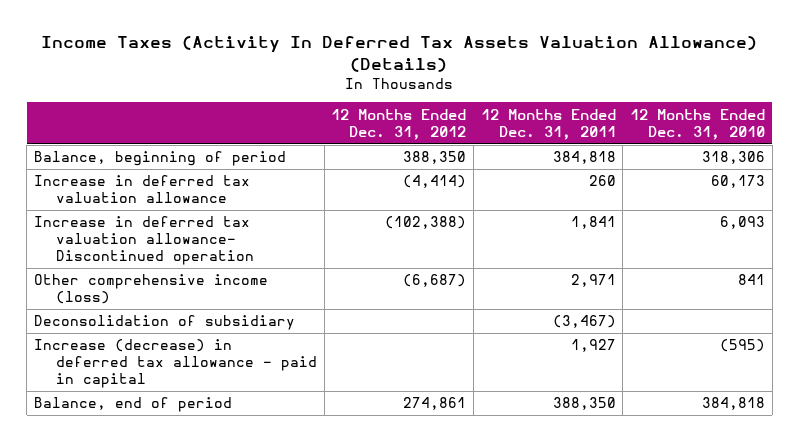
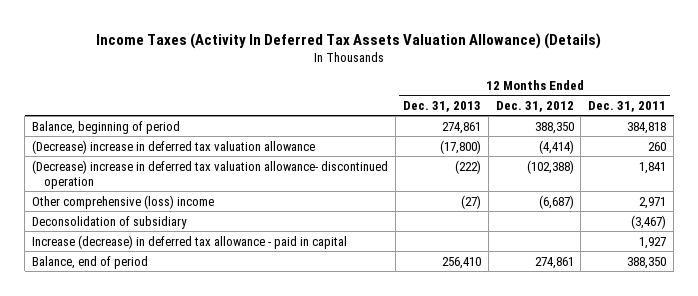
- | 12 Months Ended Dec. 31, 2012 | 12 Months Ended Dec. 31, 2011 | 12 Months Ended Dec. 31, 2010
+ | 12 Months Ended Dec. 31, 2013 | 12 Months Ended Dec. 31, 2012 | 12 Months Ended Dec. 31, 2011
- Increase in deferred tax valuation allowance | (4,414) | 260 | 60,173
- Increase in deferred tax valuation allowance- Discontinued operation | (102,388) | 1,841 | 6,093
- Other comprehensive income (loss) | (6,687) | 2,971 | 841
+ (Decrease) increase in deferred tax valuation allowance | (17,800) | (4,414) | 260
+ (Decrease) increase in deferred tax valuation allowance- discontinued operation | (222) | (102,388) | 1,841
+ Other comprehensive (loss) income | (27) | (6,687) | 2,971

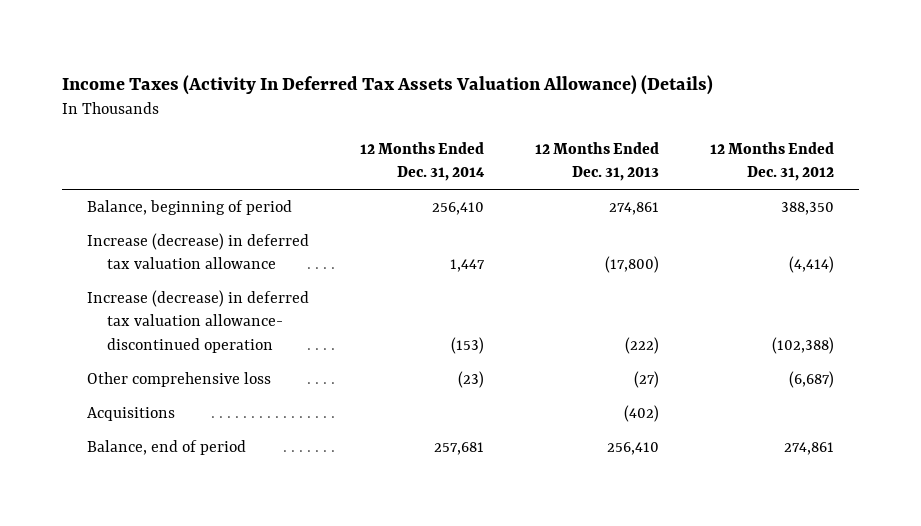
- | 12 Months Ended Dec. 31, 2013 | 12 Months Ended Dec. 31, 2012 | 12 Months Ended Dec. 31, 2011
+ | 12 Months Ended Dec. 31, 2014 | 12 Months Ended Dec. 31, 2013 | 12 Months Ended Dec. 31, 2012
- (Decrease) increase in deferred tax valuation allowance | (17,800) | (4,414) | 260
- (Decrease) increase in deferred tax valuation allowance- discontinued operation | (222) | (102,388) | 1,841
- Other comprehensive (loss) income | (27) | (6,687) | 2,971
- Deconsolidation of subsidiary | | | (3,467)
- Increase (decrease) in deferred tax allowance - paid in capital | | | 1,927
+ Increase (decrease) in deferred tax valuation allowance | 1,447 | (17,800) | (4,414)
+ Increase (decrease) in deferred tax valuation allowance- discontinued operation | (153) | (222) | (102,388)
+ Other comprehensive loss | (23) | (27) | (6,687)
+ Acquisitions | | (402) |

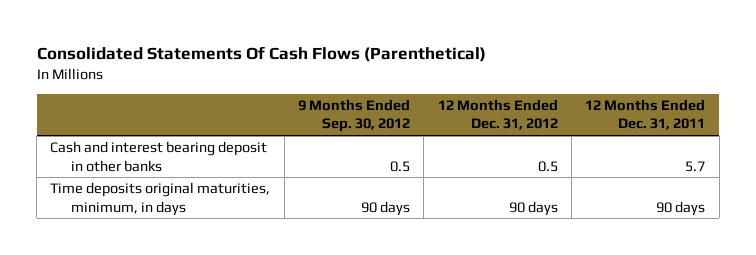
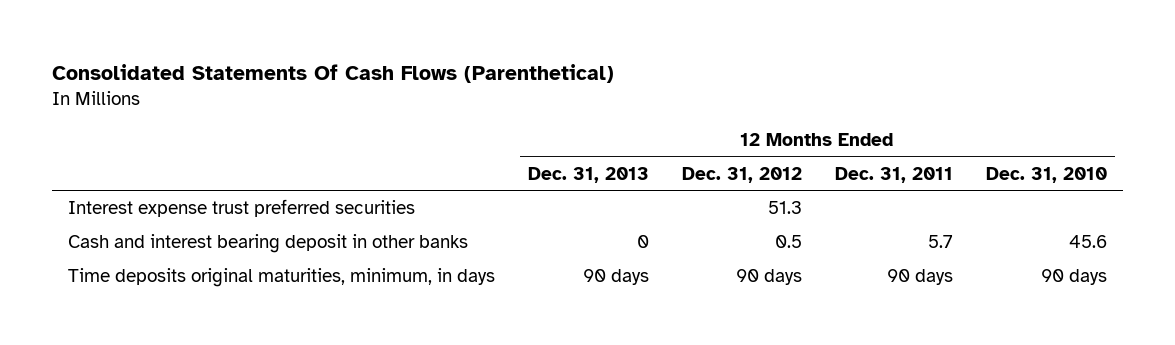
- | 9 Months Ended Sep. 30, 2012 | 12 Months Ended Dec. 31, 2012 | 12 Months Ended Dec. 31, 2011
+ | 12 Months Ended Dec. 31, 2013 | 12 Months Ended Dec. 31, 2012 | 12 Months Ended Dec. 31, 2011 | 12 Months Ended Dec. 31, 2010
+ Interest expense trust preferred securities | | 51.3 | |

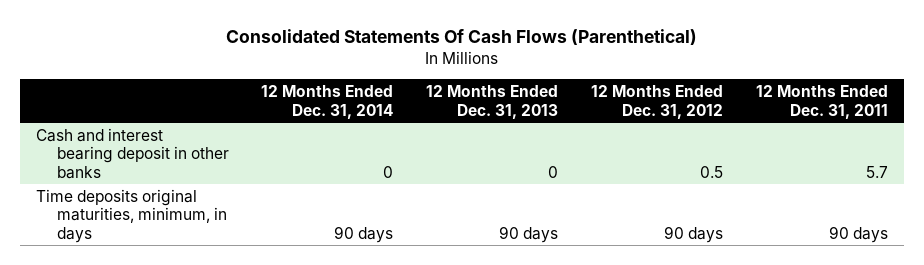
- | 12 Months Ended Dec. 31, 2013 | 12 Months Ended Dec. 31, 2012 | 12 Months Ended Dec. 31, 2011 | 12 Months Ended Dec. 31, 2010
+ | 12 Months Ended Dec. 31, 2014 | 12 Months Ended Dec. 31, 2013 | 12 Months Ended Dec. 31, 2012 | 12 Months Ended Dec. 31, 2011
- Interest expense trust preferred securities | | 51.3 | |

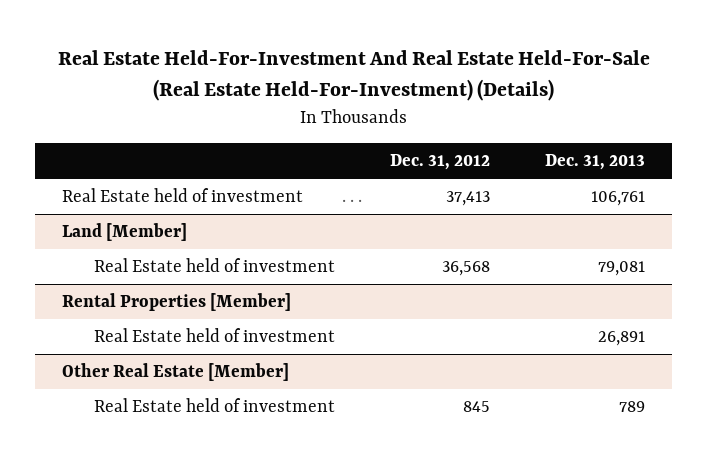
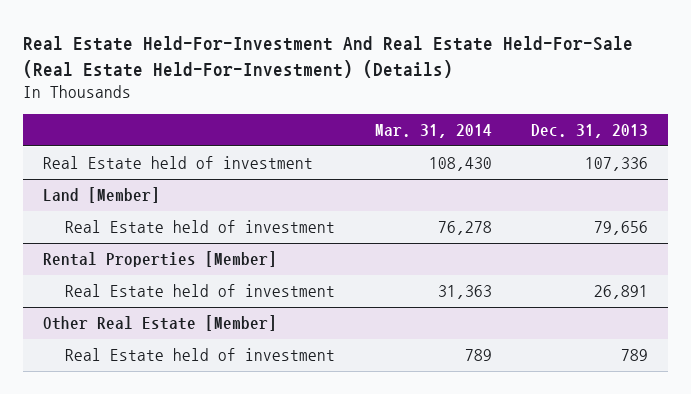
- | Dec. 31, 2012 | Dec. 31, 2013
+ | Mar. 31, 2014 | Dec. 31, 2013
- Real Estate held of investment | 37,413 | 106,761
+ Real Estate held of investment | 108,430 | 107,336
@ Land [Member]
- Real Estate held of investment | 36,568 | 79,081
+ Real Estate held of investment | 76,278 | 79,656

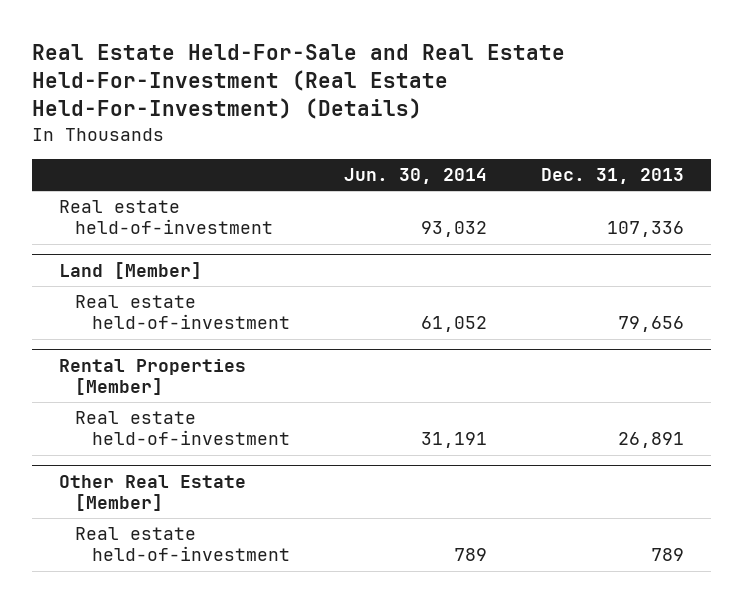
- Real Estate Held-For-Investment And Real Estate Held-For-Sale (Real Estate Held-For-Investment) (Details)
+ Real Estate Held-For-Sale and Real Estate Held-For-Investment (Real Estate Held-For-Investment) (Details)
- | Mar. 31, 2014 | Dec. 31, 2013
+ | Jun. 30, 2014 | Dec. 31, 2013
- Real Estate held of investment | 108,430 | 107,336
+ Real estate held-of-investment | 93,032 | 107,336
@ Land [Member]
- Real Estate held of investment | 76,278 | 79,656
+ Real estate held-of-investment | 61,052 | 79,656
@ Rental Properties [Member]
- Real Estate held of investment | 31,363 | 26,891
+ Real estate held-of-investment | 31,191 | 26,891
@ Other Real Estate [Member]
- Real Estate held of investment | 789 | 789
+ Real estate held-of-investment | 789 | 789

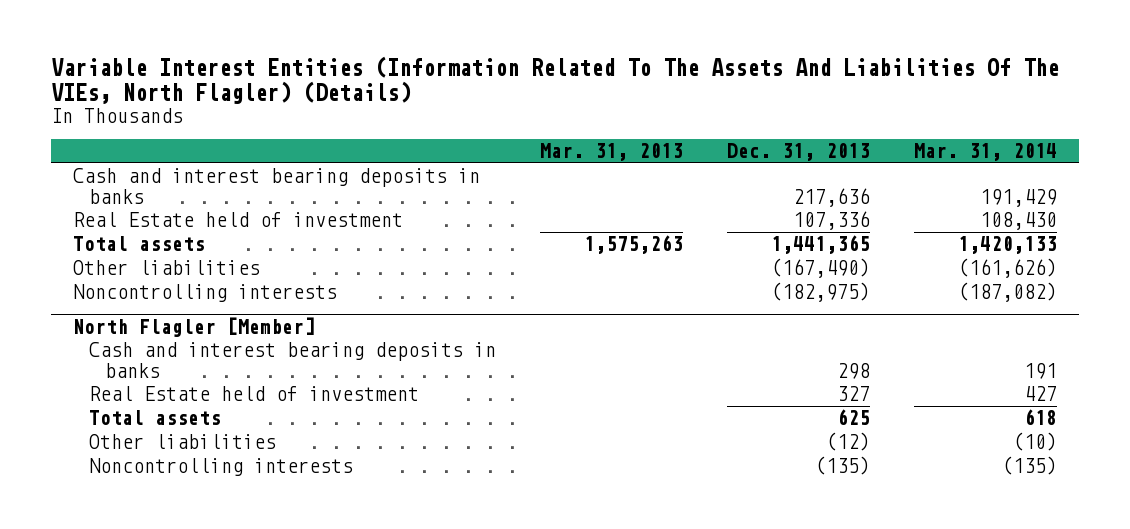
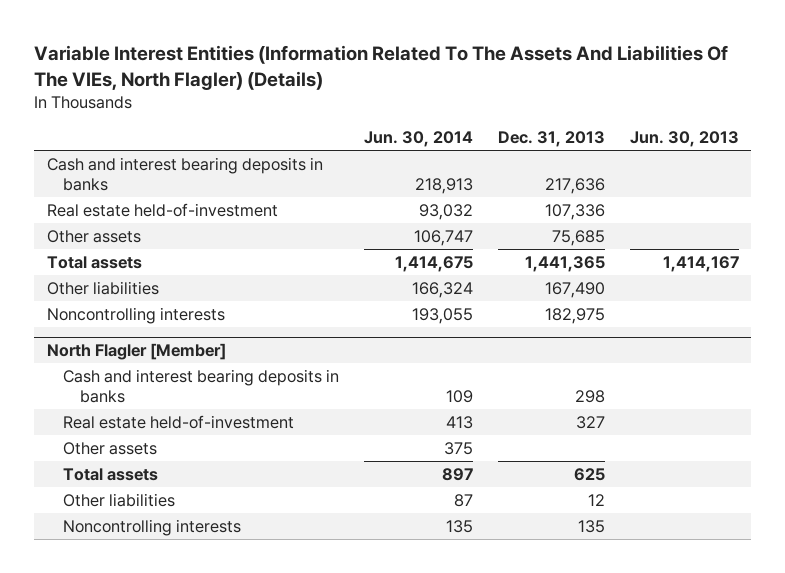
- | Mar. 31, 2013 | Dec. 31, 2013 | Mar. 31, 2014
+ | Jun. 30, 2014 | Dec. 31, 2013 | Jun. 30, 2013
- Real Estate held of investment | | 107,336 | 108,430
+ Real estate held-of-investment | 93,032 | 107,336 |
+ Other assets | 106,747 | 75,685 |
- Other liabilities | | (167,490) | (161,626)
- Noncontrolling interests | | (182,975) | (187,082)
+ Other liabilities | 166,324 | 167,490 |
+ Noncontrolling interests | 193,055 | 182,975 |
@ North Flagler [Member]
- Real Estate held of investment | | 327 | 427
+ Real estate held-of-investment | 413 | 327 |
+ Other assets | 375 | |
- Other liabilities | | (12) | (10)
- Noncontrolling interests | | (135) | (135)
+ Other liabilities | 87 | 12 |
+ Noncontrolling interests | 135 | 135 |

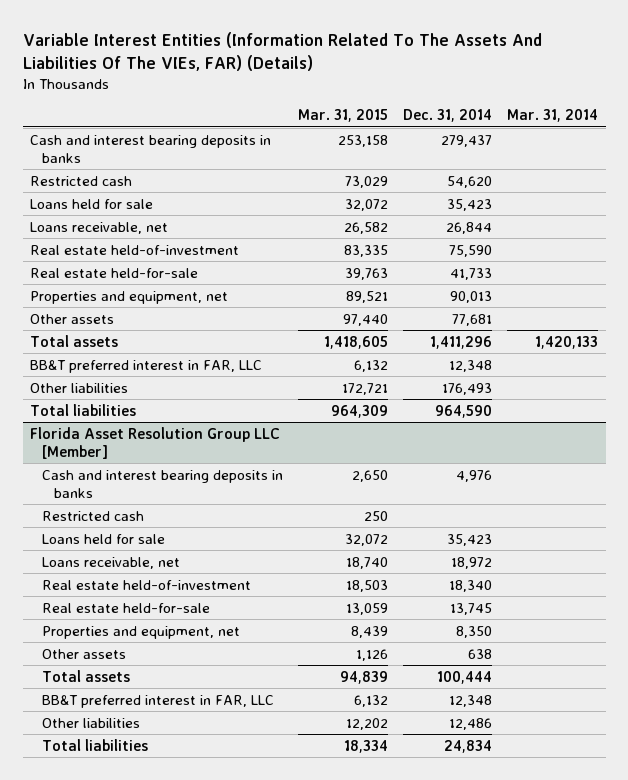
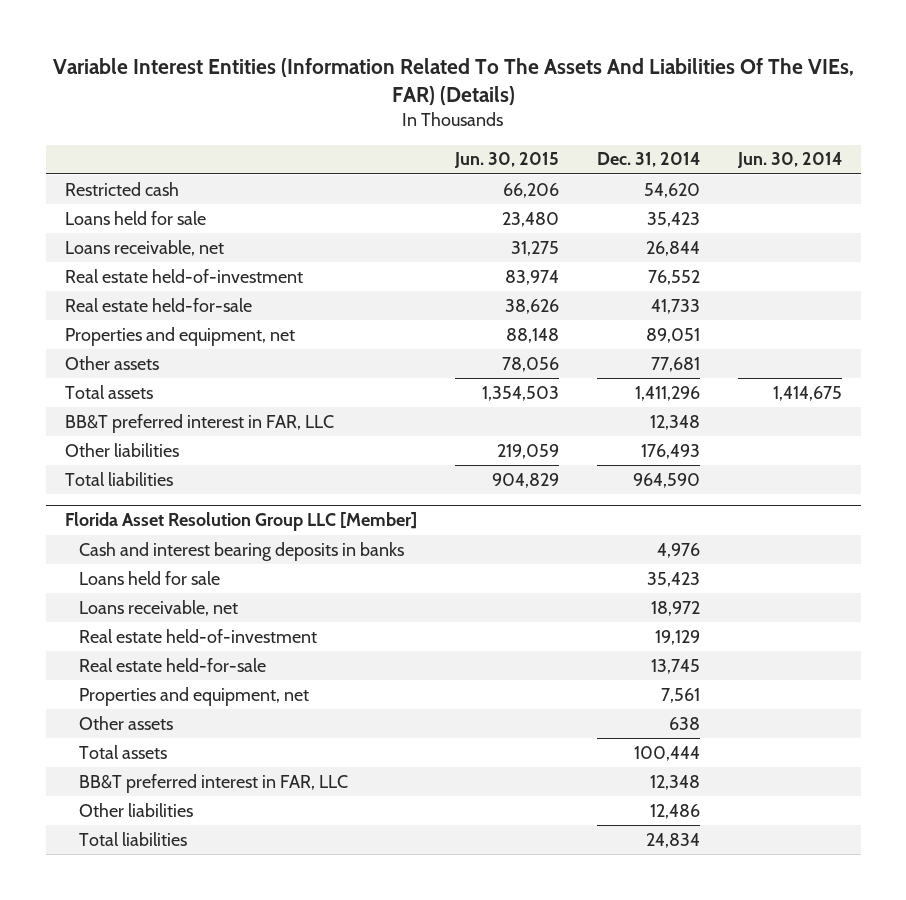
- | Mar. 31, 2015 | Dec. 31, 2014 | Mar. 31, 2014
+ | Jun. 30, 2015 | Dec. 31, 2014 | Jun. 30, 2014
- Cash and interest bearing deposits in banks | 253,158 | 279,437 |
- Real estate held-of-investment | 83,335 | 75,590 |
+ Real estate held-of-investment | 83,974 | 76,552 |
- Properties and equipment, net | 89,521 | 90,013 |
+ Properties and equipment, net | 88,148 | 89,051 |
@ Florida Asset Resolution Group LLC [Member]
- Restricted cash | 250 | |
- Real estate held-of-investment | 18,503 | 18,340 |
+ Real estate held-of-investment | | 19,129 |
- Properties and equipment, net | 8,439 | 8,350 |
+ Properties and equipment, net | | 7,561 |

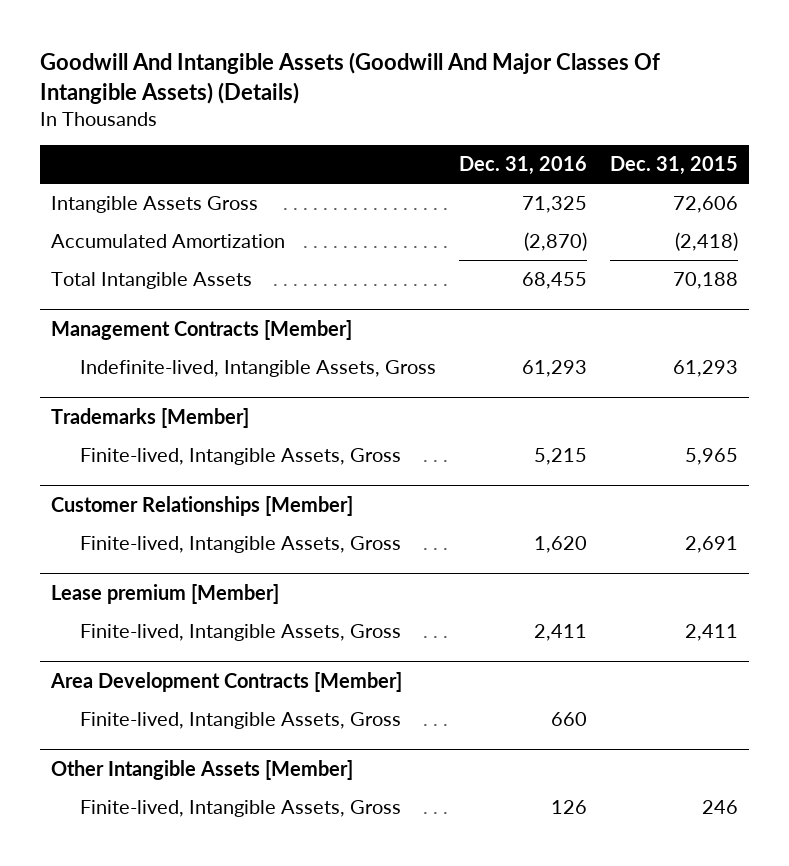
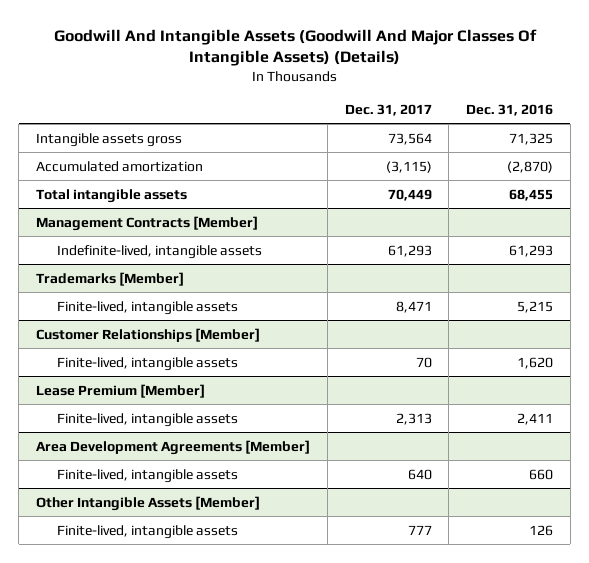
- | Dec. 31, 2016 | Dec. 31, 2015
+ | Dec. 31, 2017 | Dec. 31, 2016
- Intangible Assets Gross | 71,325 | 72,606
- Accumulated Amortization | (2,870) | (2,418)
- Total Intangible Assets | 68,455 | 70,188
+ Intangible assets gross | 73,564 | 71,325
+ Accumulated amortization | (3,115) | (2,870)
+ Total intangible assets | 70,449 | 68,455
@ Management Contracts [Member]
- Indefinite-lived, Intangible Assets, Gross | 61,293 | 61,293
+ Indefinite-lived, intangible assets | 61,293 | 61,293
@ Trademarks [Member]
- Finite-lived, Intangible Assets, Gross | 5,215 | 5,965
+ Finite-lived, intangible assets | 8,471 | 5,215
@ Customer Relationships [Member]
- Finite-lived, Intangible Assets, Gross | 1,620 | 2,691
- Lease premium [Member]
- Finite-lived, Intangible Assets, Gross | 2,411 | 2,411
- Area Development Contracts [Member]
- Finite-lived, Intangible Assets, Gross | 660 |
@ Customer Relationships [Member]
+ Finite-lived, intangible assets | 70 | 1,620
+ Lease Premium [Member]
+ Finite-lived, intangible assets | 2,313 | 2,411
+ Area Development Agreements [Member]
+ Finite-lived, intangible assets | 640 | 660
@ Other Intangible Assets [Member]
- Finite-lived, Intangible Assets, Gross | 126 | 246
+ Finite-lived, intangible assets | 777 | 126

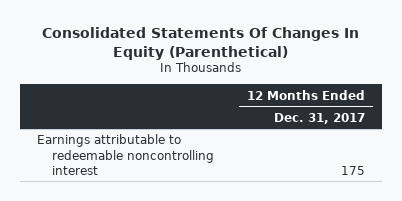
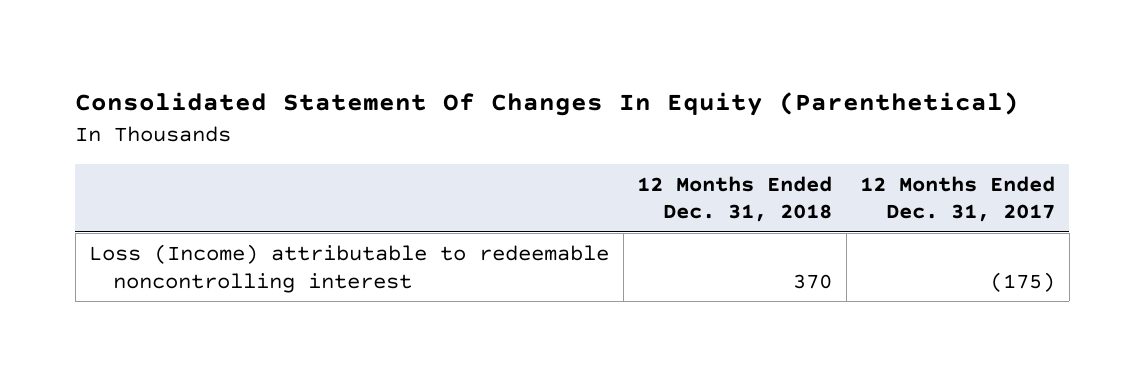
- Consolidated Statements Of Changes In Equity (Parenthetical)
+ Consolidated Statement Of Changes In Equity (Parenthetical)
- | 12 Months Ended Dec. 31, 2017
+ | 12 Months Ended Dec. 31, 2018 | 12 Months Ended Dec. 31, 2017
- Earnings attributable to redeemable noncontrolling interest | 175
+ Loss (Income) attributable to redeemable noncontrolling interest | 370 | (175)

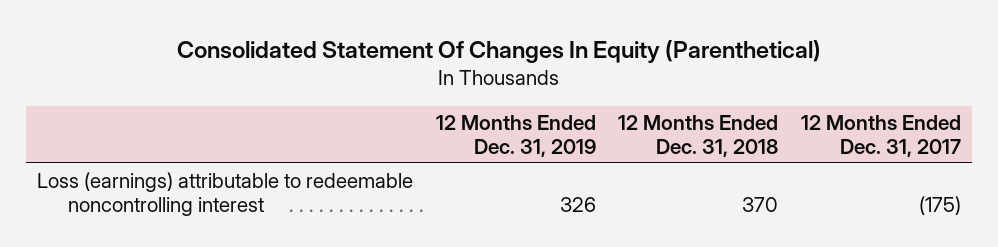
- | 12 Months Ended Dec. 31, 2018 | 12 Months Ended Dec. 31, 2017
+ | 12 Months Ended Dec. 31, 2019 | 12 Months Ended Dec. 31, 2018 | 12 Months Ended Dec. 31, 2017
- Loss (Income) attributable to redeemable noncontrolling interest | 370 | (175)
+ Loss (earnings) attributable to redeemable noncontrolling interest | 326 | 370 | (175)

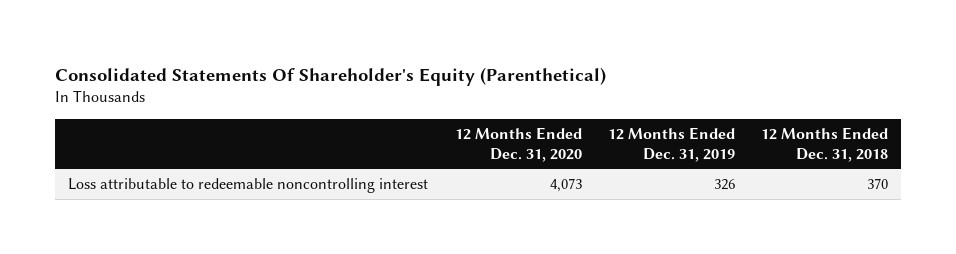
- Consolidated Statement Of Changes In Equity (Parenthetical)
+ Consolidated Statements Of Shareholder's Equity (Parenthetical)
- | 12 Months Ended Dec. 31, 2019 | 12 Months Ended Dec. 31, 2018 | 12 Months Ended Dec. 31, 2017
+ | 12 Months Ended Dec. 31, 2020 | 12 Months Ended Dec. 31, 2019 | 12 Months Ended Dec. 31, 2018
- Loss (earnings) attributable to redeemable noncontrolling interest | 326 | 370 | (175)
+ Loss attributable to redeemable noncontrolling interest | 4,073 | 326 | 370

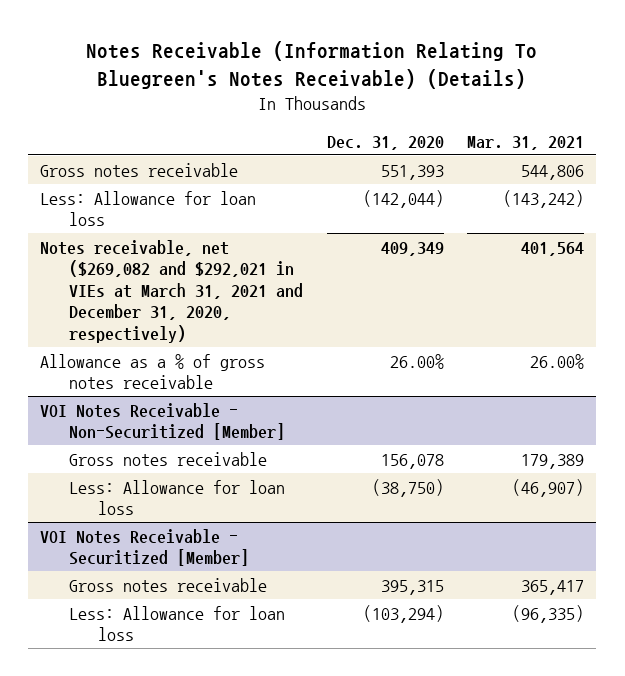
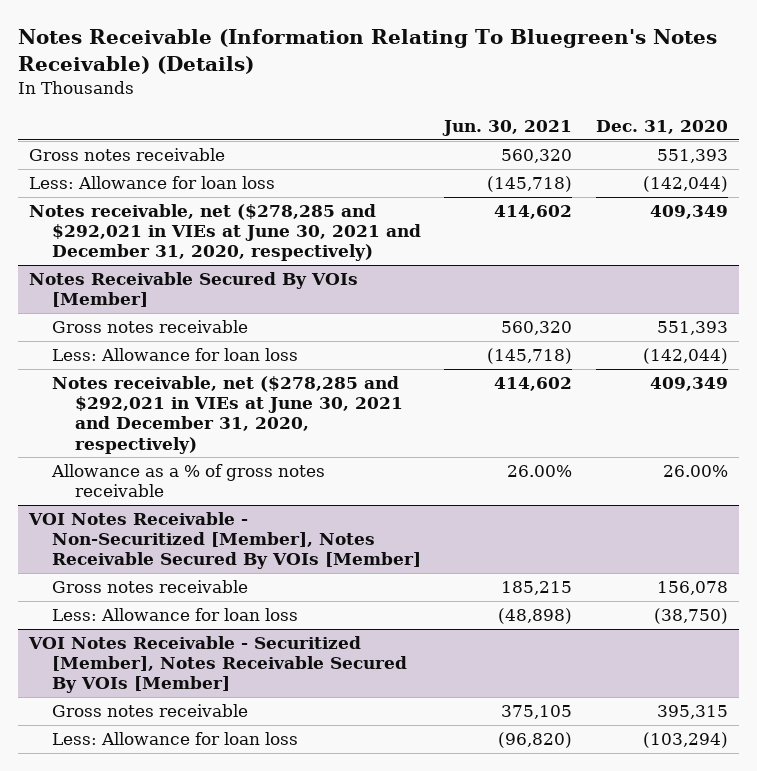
- | Dec. 31, 2020 | Mar. 31, 2021
+ | Jun. 30, 2021 | Dec. 31, 2020
- Notes receivable, net ($269,082 and $292,021 in VIEs at March 31, 2021 and December 31, 2020, respectively) | 409,349 | 401,564
+ Notes receivable, net ($278,285 and $292,021 in VIEs at June 30, 2021 and December 31, 2020, respectively) | 414,602 | 409,349
+ Notes Receivable Secured By VOIs [Member]
+ Gross notes receivable | 560,320 | 551,393
+ Less: Allowance for loan loss | (145,718) | (142,044)
+ Notes receivable, net ($278,285 and $292,021 in VIEs at June 30, 2021 and December 31, 2020, respectively) | 414,602 | 409,349
- VOI Notes Receivable - Non-Securitized [Member]
+ VOI Notes Receivable - Non-Securitized [Member], Notes Receivable Secured By VOIs [Member]
- VOI Notes Receivable - Securitized [Member]
+ VOI Notes Receivable - Securitized [Member], Notes Receivable Secured By VOIs [Member]

